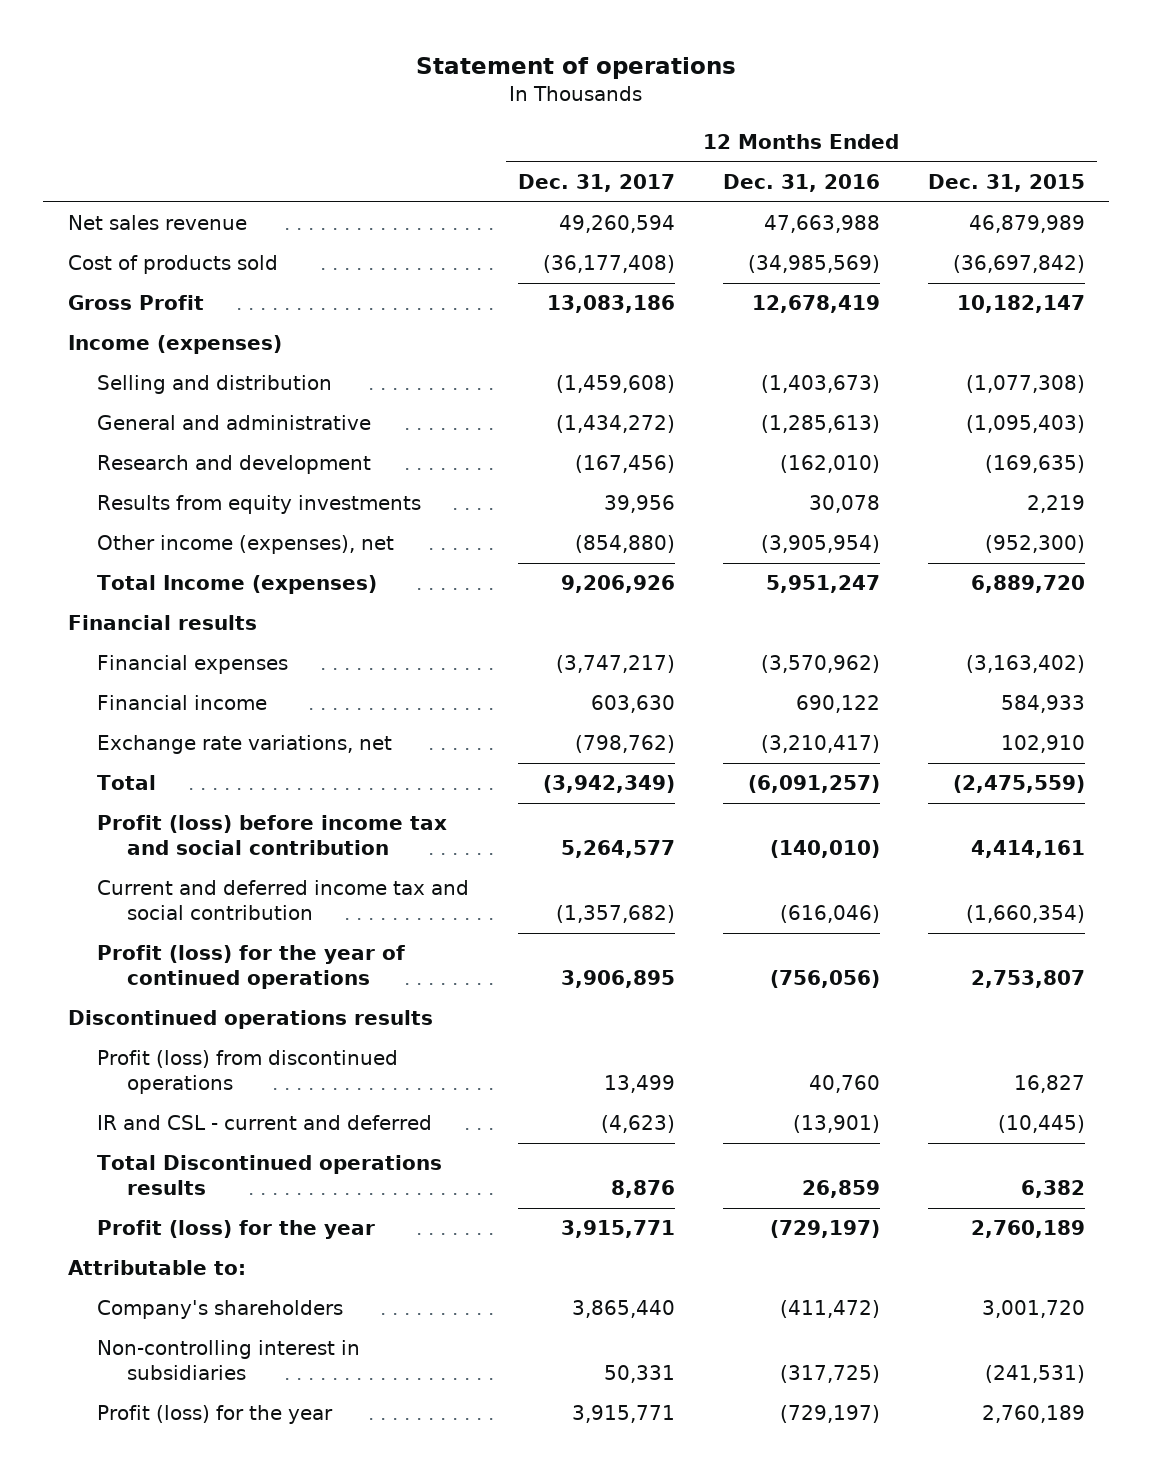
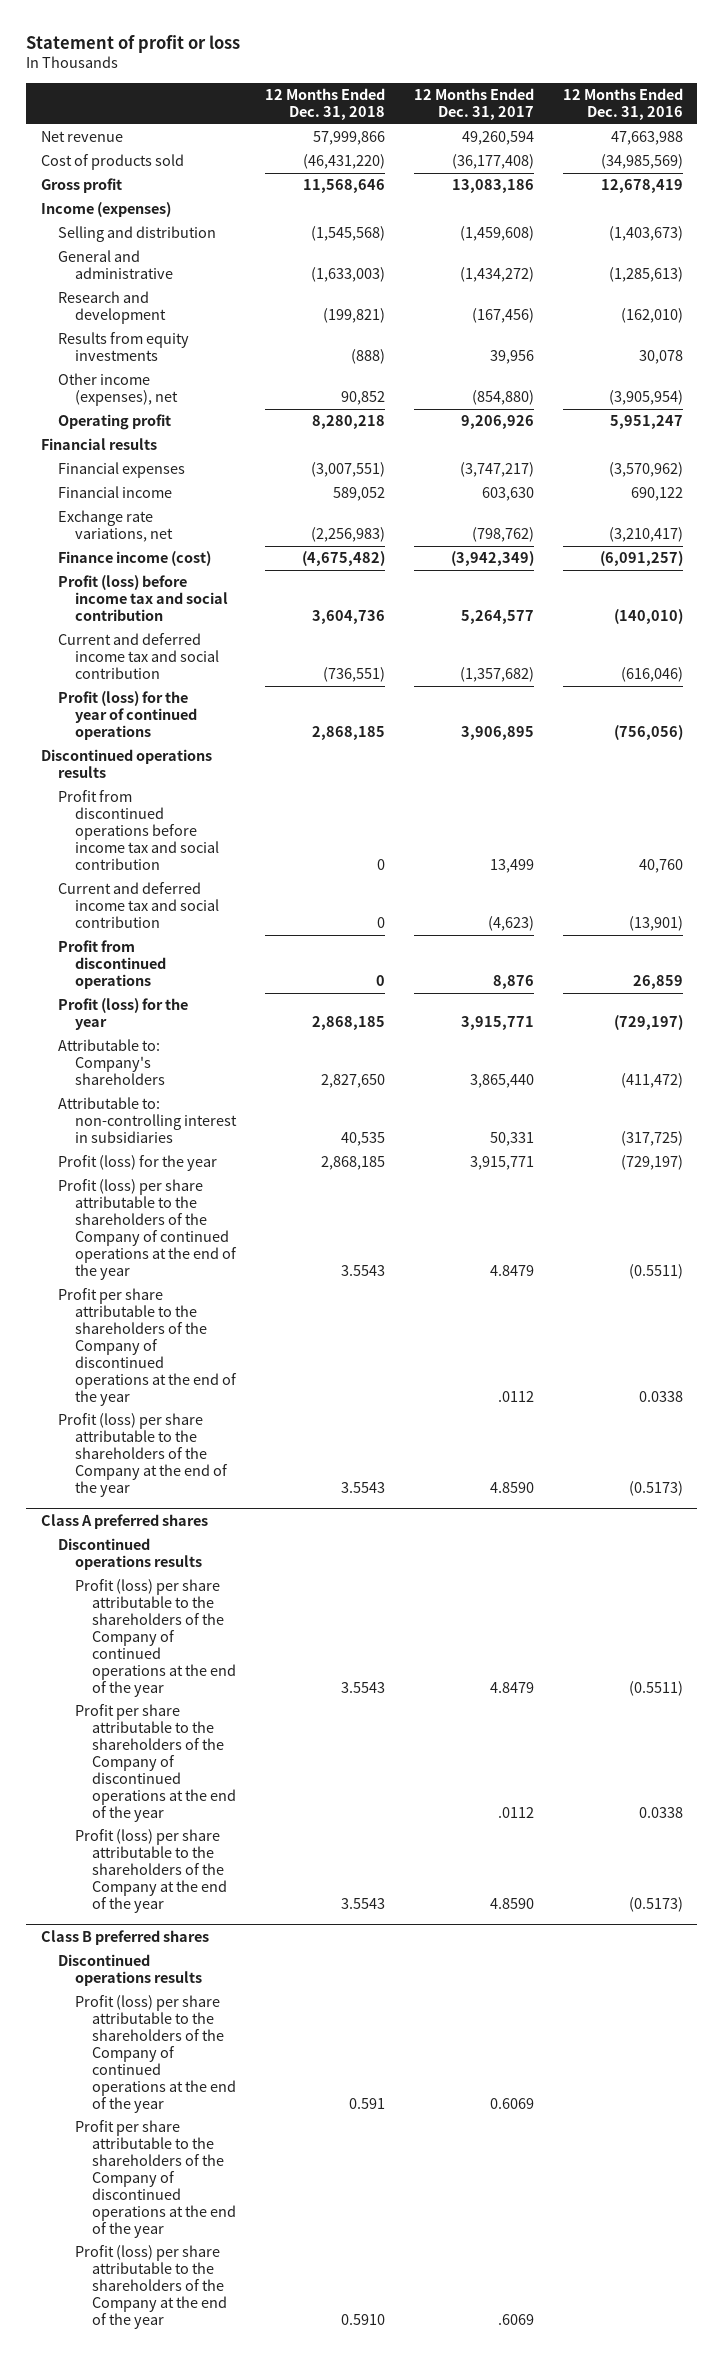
- Statement of operations
+ Statement of profit or loss
- | 12 Months Ended Dec. 31, 2017 | 12 Months Ended Dec. 31, 2016 | 12 Months Ended Dec. 31, 2015
+ | 12 Months Ended Dec. 31, 2018 | 12 Months Ended Dec. 31, 2017 | 12 Months Ended Dec. 31, 2016
- Net sales revenue | 49,260,594 | 47,663,988 | 46,879,989
+ Net revenue | 57,999,866 | 49,260,594 | 47,663,988
- Gross Profit | 13,083,186 | 12,678,419 | 10,182,147
+ Gross profit | 11,568,646 | 13,083,186 | 12,678,419
- Total Income (expenses) | 9,206,926 | 5,951,247 | 6,889,720
+ Operating profit | 8,280,218 | 9,206,926 | 5,951,247
- Total | (3,942,349) | (6,091,257) | (2,475,559)
+ Finance income (cost) | (4,675,482) | (3,942,349) | (6,091,257)
- Profit (loss) from discontinued operations | 13,499 | 40,760 | 16,827
- IR and CSL - current and deferred | (4,623) | (13,901) | (10,445)
- Total Discontinued operations results | 8,876 | 26,859 | 6,382
+ Profit from discontinued operations before income tax and social contribution | 0 | 13,499 | 40,760
+ Current and deferred income tax and social contribution | 0 | (4,623) | (13,901)
+ Profit from discontinued operations | 0 | 8,876 | 26,859
- Attributable to:
- Company's shareholders | 3,865,440 | (411,472) | 3,001,720
- Non-controlling interest in subsidiaries | 50,331 | (317,725) | (241,531)
+ Attributable to: Company's shareholders | 2,827,650 | 3,865,440 | (411,472)
+ Attributable to: non-controlling interest in subsidiaries | 40,535 | 50,331 | (317,725)
+ Profit (loss) per share attributable to the shareholders of the Company of continued operations at the end of the year | 3.5543 | 4.8479 | (0.5511)
+ Profit per share attributable to the shareholders of the Company of discontinued operations at the end of the year | | .0112 | 0.0338
+ Profit (loss) per share attributable to the shareholders of the Company at the end of the year | 3.5543 | 4.8590 | (0.5173)
+ Class A preferred shares
+ Discontinued operations results
+ Profit (loss) per share attributable to the shareholders of the Company of continued operations at the end of the year | 3.5543 | 4.8479 | (0.5511)
+ Profit per share attributable to the shareholders of the Company of discontinued operations at the end of the year | | .0112 | 0.0338
+ Profit (loss) per share attributable to the shareholders of the Company at the end of the year | 3.5543 | 4.8590 | (0.5173)
+ Class B preferred shares
+ Discontinued operations results
+ Profit (loss) per share attributable to the shareholders of the Company of continued operations at the end of the year | 0.591 | 0.6069 |
+ Profit per share attributable to the shareholders of the Company of discontinued operations at the end of the year
+ Profit (loss) per share attributable to the shareholders of the Company at the end of the year | 0.5910 | .6069 |

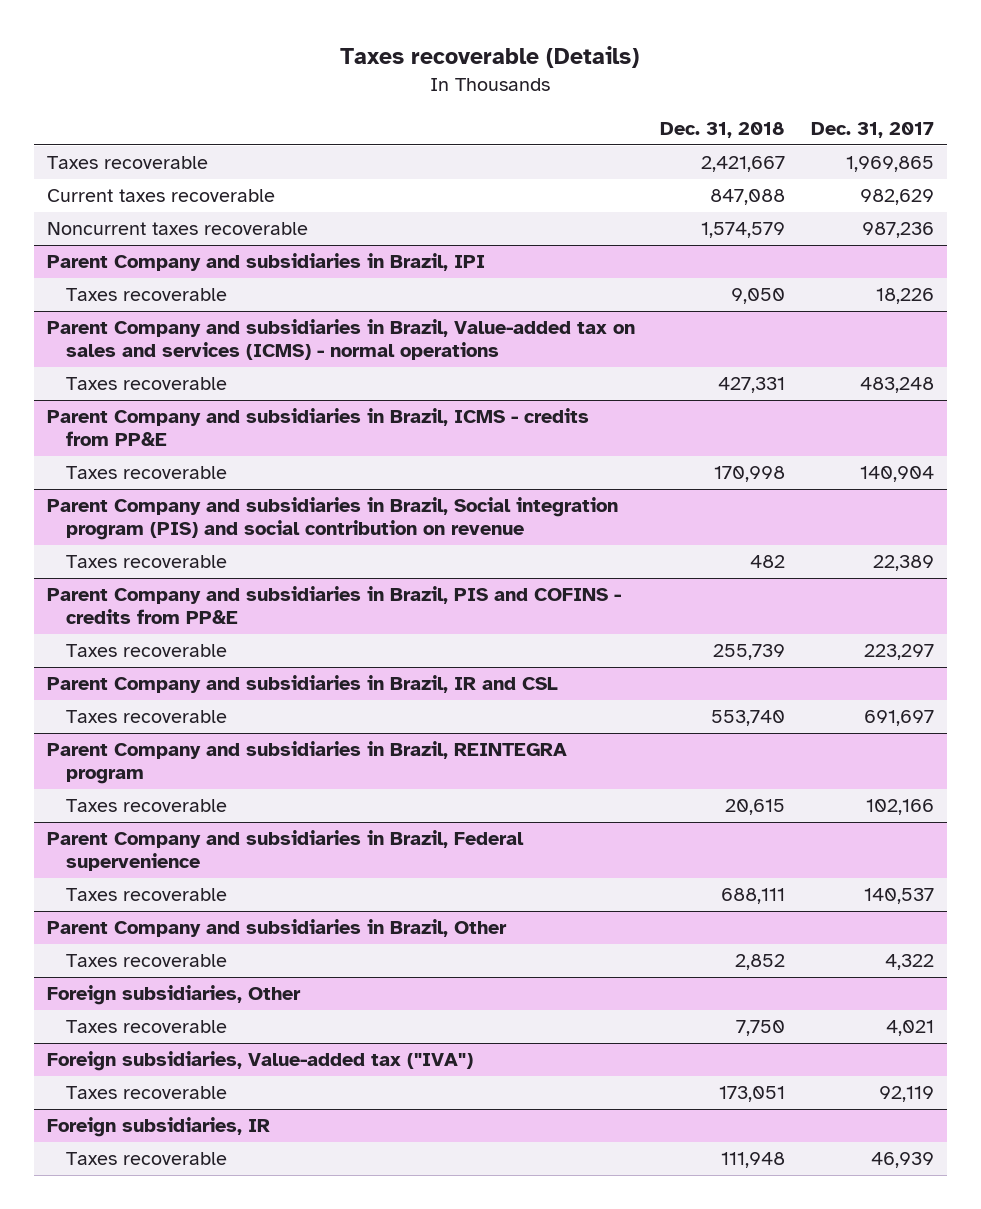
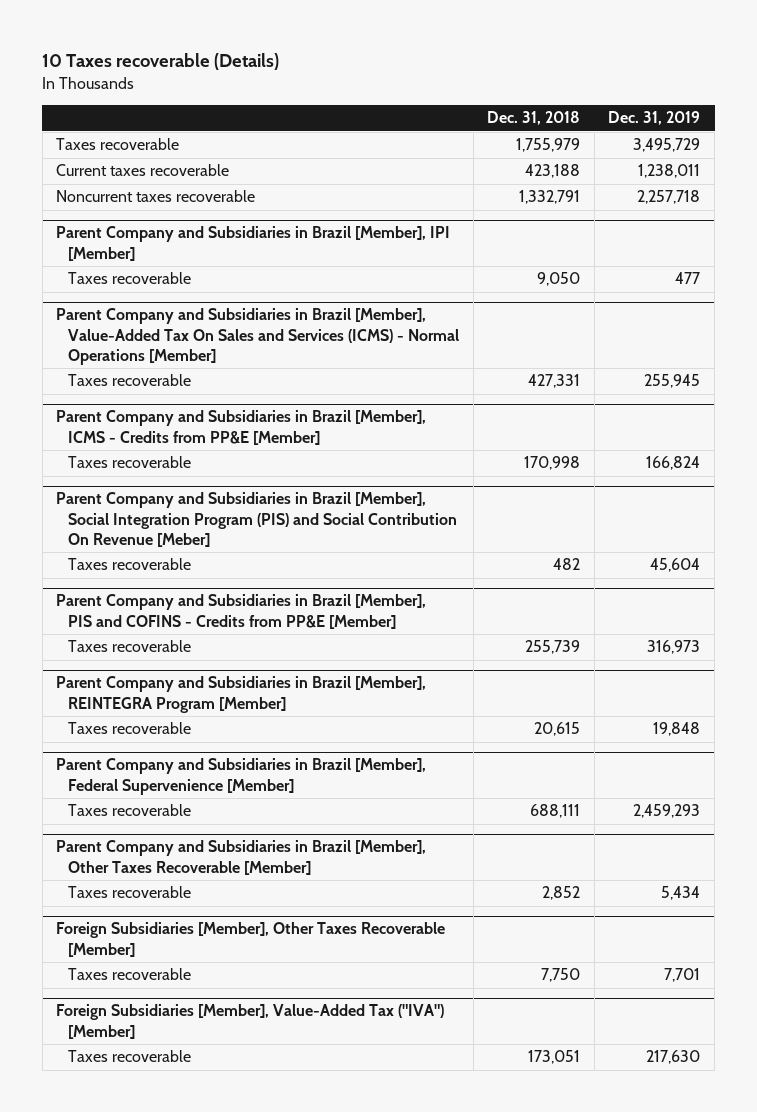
- Taxes recoverable (Details)
+ 10 Taxes recoverable (Details)
- | Dec. 31, 2018 | Dec. 31, 2017
+ | Dec. 31, 2018 | Dec. 31, 2019
- Taxes recoverable | 2,421,667 | 1,969,865
- Current taxes recoverable | 847,088 | 982,629
- Noncurrent taxes recoverable | 1,574,579 | 987,236
- Parent Company and subsidiaries in Brazil, IPI
+ Taxes recoverable | 1,755,979 | 3,495,729
+ Current taxes recoverable | 423,188 | 1,238,011
+ Noncurrent taxes recoverable | 1,332,791 | 2,257,718
+ Parent Company and Subsidiaries in Brazil [Member], IPI [Member]
- Parent Company and subsidiaries in Brazil, Value-added tax on sales and services (ICMS) - normal operations
+ Parent Company and Subsidiaries in Brazil [Member], Value-Added Tax On Sales and Services (ICMS) - Normal Operations [Member]
- Parent Company and subsidiaries in Brazil, ICMS - credits from PP&E
+ Parent Company and Subsidiaries in Brazil [Member], ICMS - Credits from PP&E [Member]
- Parent Company and subsidiaries in Brazil, Social integration program (PIS) and social contribution on revenue
+ Parent Company and Subsidiaries in Brazil [Member], Social Integration Program (PIS) and Social Contribution On Revenue [Meber]
- Parent Company and subsidiaries in Brazil, PIS and COFINS - credits from PP&E
+ Parent Company and Subsidiaries in Brazil [Member], PIS and COFINS - Credits from PP&E [Member]
- Parent Company and subsidiaries in Brazil, IR and CSL
- Taxes recoverable | 553,740 | 691,697
- Parent Company and subsidiaries in Brazil, REINTEGRA program
+ Parent Company and Subsidiaries in Brazil [Member], REINTEGRA Program [Member]
- Parent Company and subsidiaries in Brazil, Federal supervenience
+ Parent Company and Subsidiaries in Brazil [Member], Federal Supervenience [Member]
- Parent Company and subsidiaries in Brazil, Other
+ Parent Company and Subsidiaries in Brazil [Member], Other Taxes Recoverable [Member]
- Foreign subsidiaries, Other
+ Foreign Subsidiaries [Member], Other Taxes Recoverable [Member]
- Foreign subsidiaries, Value-added tax ("IVA")
+ Foreign Subsidiaries [Member], Value-Added Tax ("IVA") [Member]
- Foreign subsidiaries, IR
- Taxes recoverable | 111,948 | 46,939

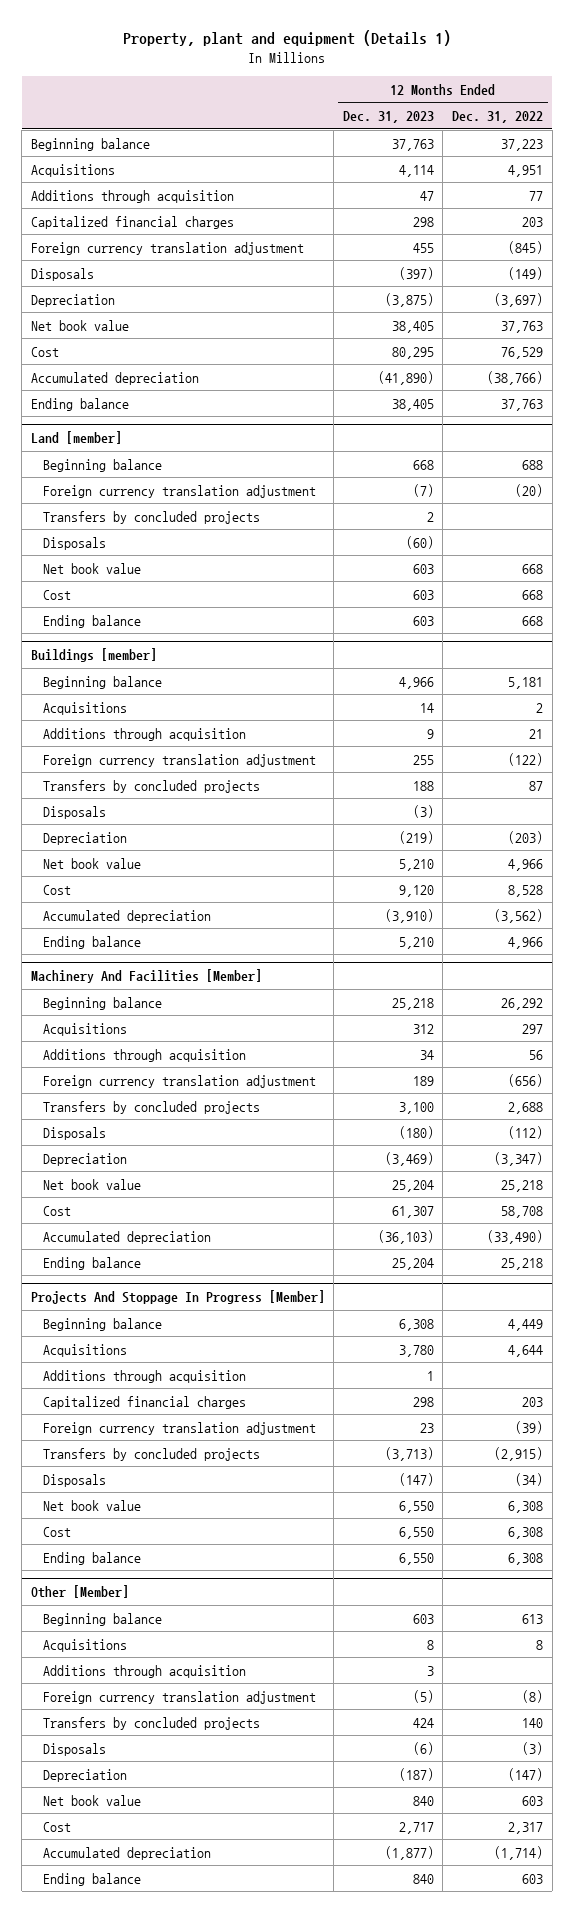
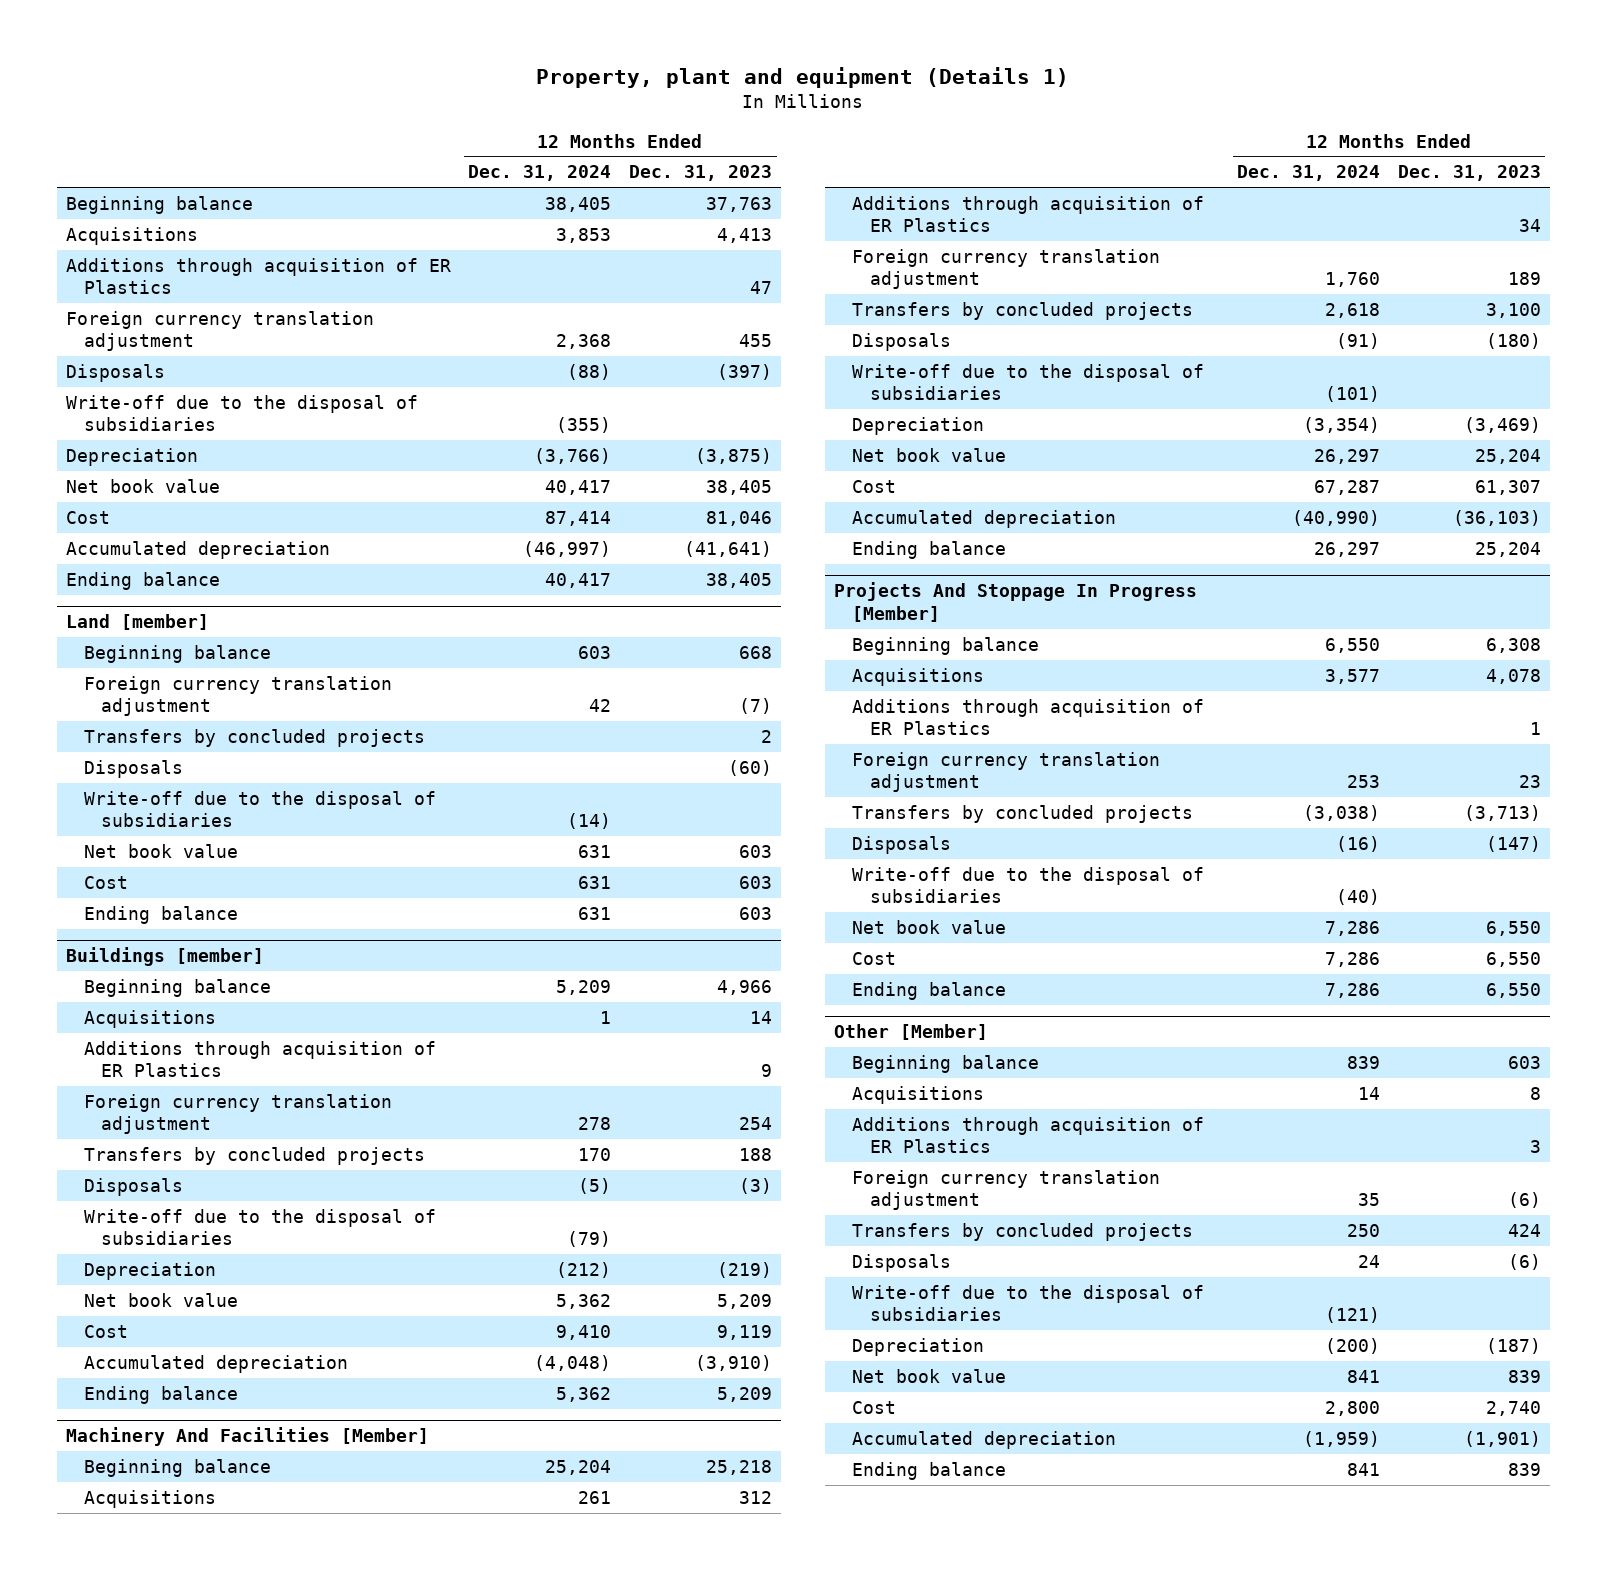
- | 12 Months Ended Dec. 31, 2023 | 12 Months Ended Dec. 31, 2022
+ | 12 Months Ended Dec. 31, 2024 | 12 Months Ended Dec. 31, 2023
- Acquisitions | 4,114 | 4,951
- Additions through acquisition | 47 | 77
- Capitalized financial charges | 298 | 203
+ Acquisitions | 3,853 | 4,413
+ Additions through acquisition of ER Plastics | | 47
+ Write-off due to the disposal of subsidiaries | (355) |
- Cost | 80,295 | 76,529
- Accumulated depreciation | (41,890) | (38,766)
+ Cost | 87,414 | 81,046
+ Accumulated depreciation | (46,997) | (41,641)
@ Land [member]
+ Write-off due to the disposal of subsidiaries | (14) |
@ Buildings [member]
- Additions through acquisition | 9 | 21
- Foreign currency translation adjustment | 255 | (122)
+ Additions through acquisition of ER Plastics | | 9
+ Foreign currency translation adjustment | 278 | 254
+ Write-off due to the disposal of subsidiaries | (79) |
- Net book value | 5,210 | 4,966
- Cost | 9,120 | 8,528
+ Net book value | 5,362 | 5,209
+ Cost | 9,410 | 9,119
- Ending balance | 5,210 | 4,966
+ Ending balance | 5,362 | 5,209
@ Machinery And Facilities [Member]
- Additions through acquisition | 34 | 56
+ Additions through acquisition of ER Plastics | | 34
+ Write-off due to the disposal of subsidiaries | (101) |
@ Projects And Stoppage In Progress [Member]
- Acquisitions | 3,780 | 4,644
- Additions through acquisition | 1 |
- Capitalized financial charges | 298 | 203
+ Acquisitions | 3,577 | 4,078
+ Additions through acquisition of ER Plastics | | 1
+ Write-off due to the disposal of subsidiaries | (40) |
@ Other [Member]
- Additions through acquisition | 3 |
- Foreign currency translation adjustment | (5) | (8)
+ Additions through acquisition of ER Plastics | | 3
+ Foreign currency translation adjustment | 35 | (6)
+ Write-off due to the disposal of subsidiaries | (121) |
- Net book value | 840 | 603
- Cost | 2,717 | 2,317
- Accumulated depreciation | (1,877) | (1,714)
- Ending balance | 840 | 603
+ Net book value | 841 | 839
+ Cost | 2,800 | 2,740
+ Accumulated depreciation | (1,959) | (1,901)
+ Ending balance | 841 | 839

